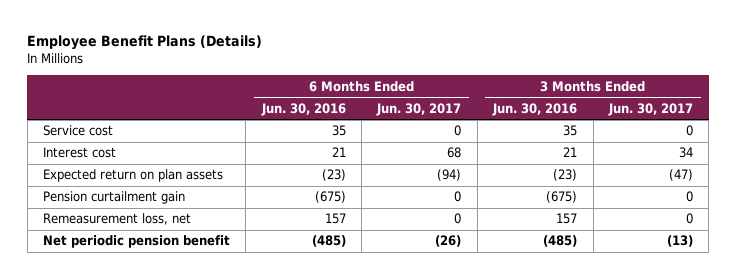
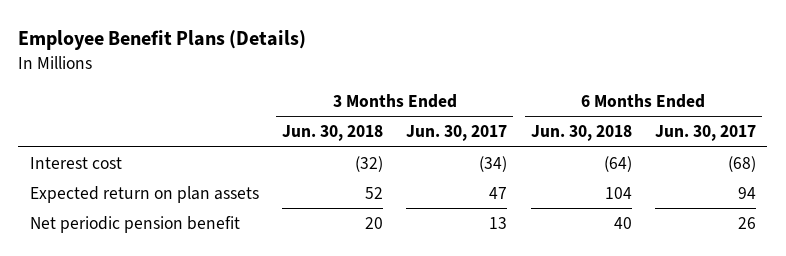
- | 6 Months Ended Jun. 30, 2016 | 6 Months Ended Jun. 30, 2017 | 3 Months Ended Jun. 30, 2016 | 3 Months Ended Jun. 30, 2017
+ | 3 Months Ended Jun. 30, 2018 | 3 Months Ended Jun. 30, 2017 | 6 Months Ended Jun. 30, 2018 | 6 Months Ended Jun. 30, 2017
- Service cost | 35 | 0 | 35 | 0
- Interest cost | 21 | 68 | 21 | 34
- Expected return on plan assets | (23) | (94) | (23) | (47)
- Pension curtailment gain | (675) | 0 | (675) | 0
- Remeasurement loss, net | 157 | 0 | 157 | 0
- Net periodic pension benefit | (485) | (26) | (485) | (13)
+ Interest cost | (32) | (34) | (64) | (68)
+ Expected return on plan assets | 52 | 47 | 104 | 94
+ Net periodic pension benefit | 20 | 13 | 40 | 26

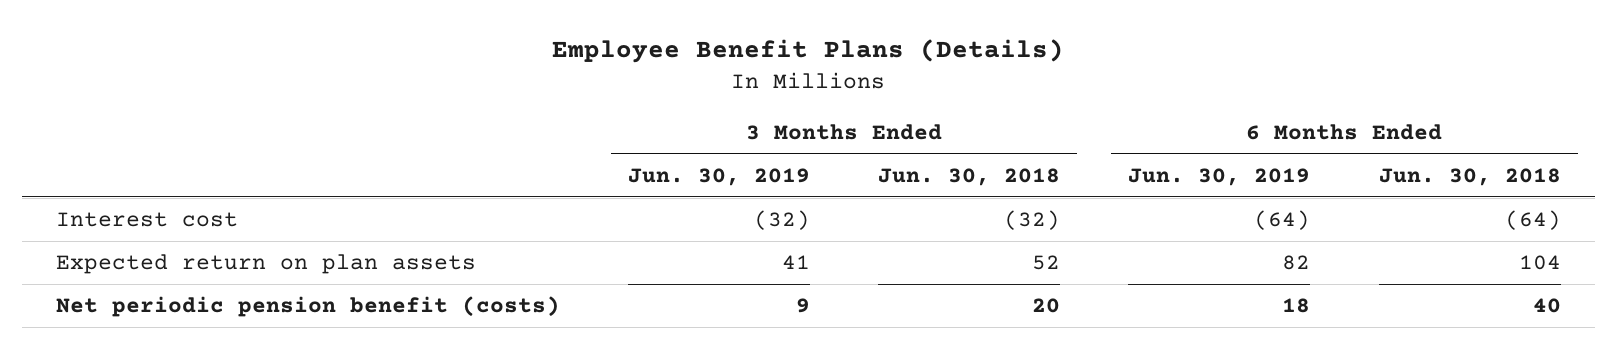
- | 3 Months Ended Jun. 30, 2018 | 3 Months Ended Jun. 30, 2017 | 6 Months Ended Jun. 30, 2018 | 6 Months Ended Jun. 30, 2017
+ | 3 Months Ended Jun. 30, 2019 | 3 Months Ended Jun. 30, 2018 | 6 Months Ended Jun. 30, 2019 | 6 Months Ended Jun. 30, 2018
- Net periodic pension benefit | 20 | 13 | 40 | 26
+ Net periodic pension benefit (costs) | 9 | 20 | 18 | 40

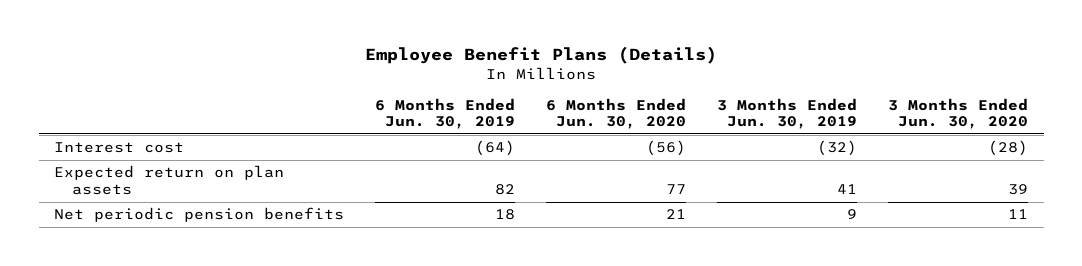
- | 3 Months Ended Jun. 30, 2019 | 3 Months Ended Jun. 30, 2018 | 6 Months Ended Jun. 30, 2019 | 6 Months Ended Jun. 30, 2018
+ | 6 Months Ended Jun. 30, 2019 | 6 Months Ended Jun. 30, 2020 | 3 Months Ended Jun. 30, 2019 | 3 Months Ended Jun. 30, 2020
- Net periodic pension benefit (costs) | 9 | 20 | 18 | 40
+ Net periodic pension benefits | 18 | 21 | 9 | 11

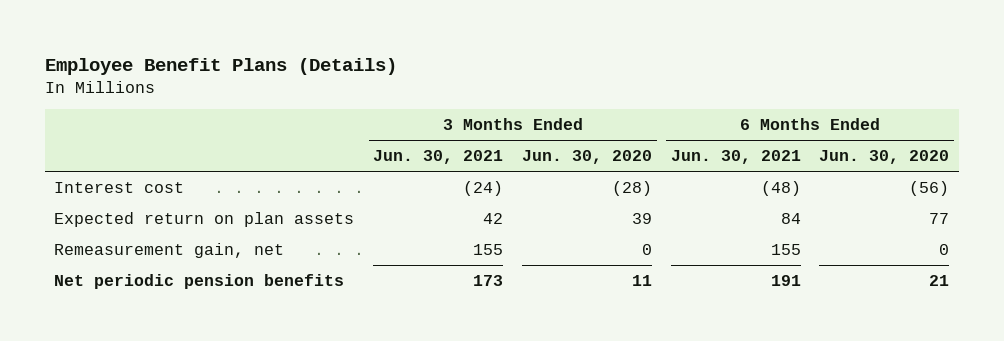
- | 6 Months Ended Jun. 30, 2019 | 6 Months Ended Jun. 30, 2020 | 3 Months Ended Jun. 30, 2019 | 3 Months Ended Jun. 30, 2020
+ | 3 Months Ended Jun. 30, 2021 | 3 Months Ended Jun. 30, 2020 | 6 Months Ended Jun. 30, 2021 | 6 Months Ended Jun. 30, 2020
+ Remeasurement gain, net | 155 | 0 | 155 | 0

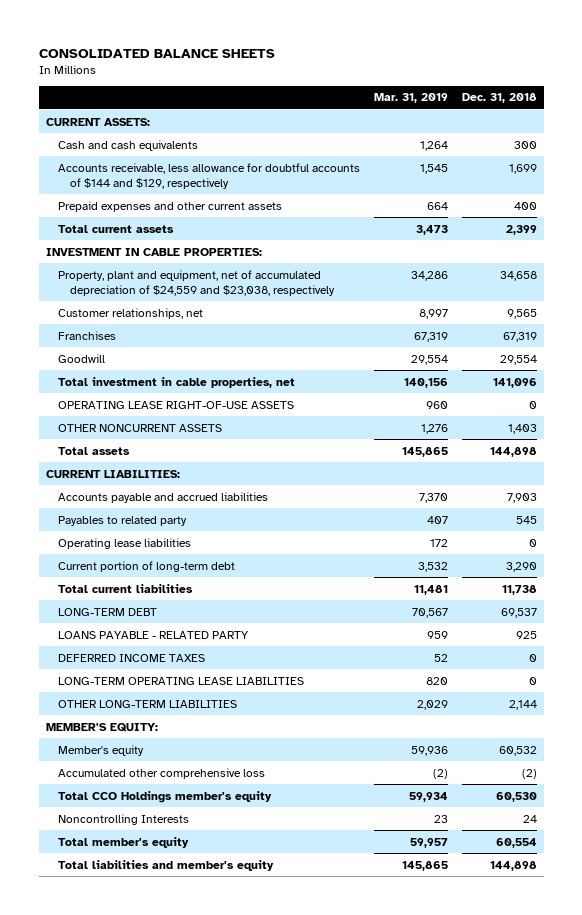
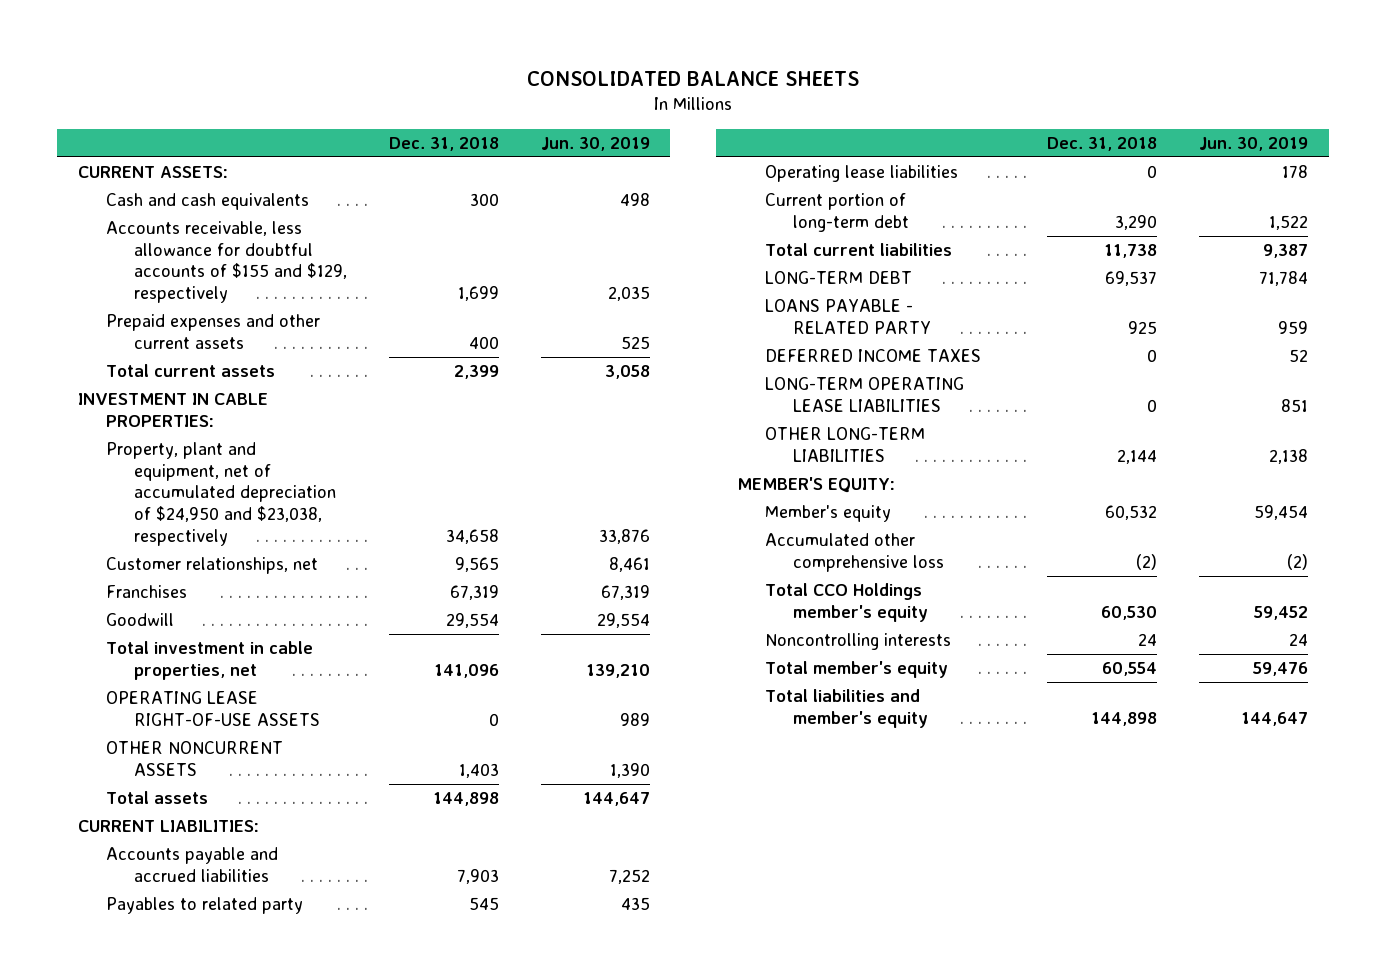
- | Mar. 31, 2019 | Dec. 31, 2018
+ | Dec. 31, 2018 | Jun. 30, 2019
- Accounts receivable, less allowance for doubtful accounts of $144 and $129, respectively | 1,545 | 1,699
+ Accounts receivable, less allowance for doubtful accounts of $155 and $129, respectively | 1,699 | 2,035
- Property, plant and equipment, net of accumulated depreciation of $24,559 and $23,038, respectively | 34,286 | 34,658
+ Property, plant and equipment, net of accumulated depreciation of $24,950 and $23,038, respectively | 34,658 | 33,876
- Noncontrolling Interests | 23 | 24
+ Noncontrolling interests | 24 | 24

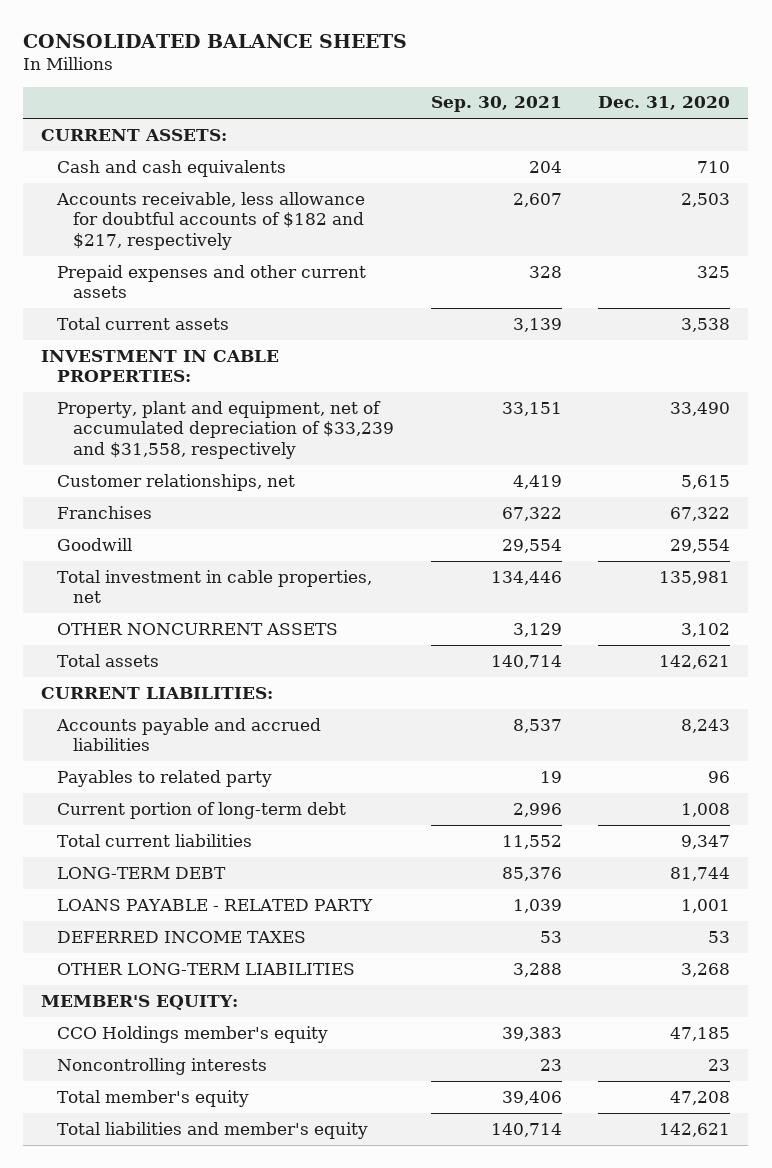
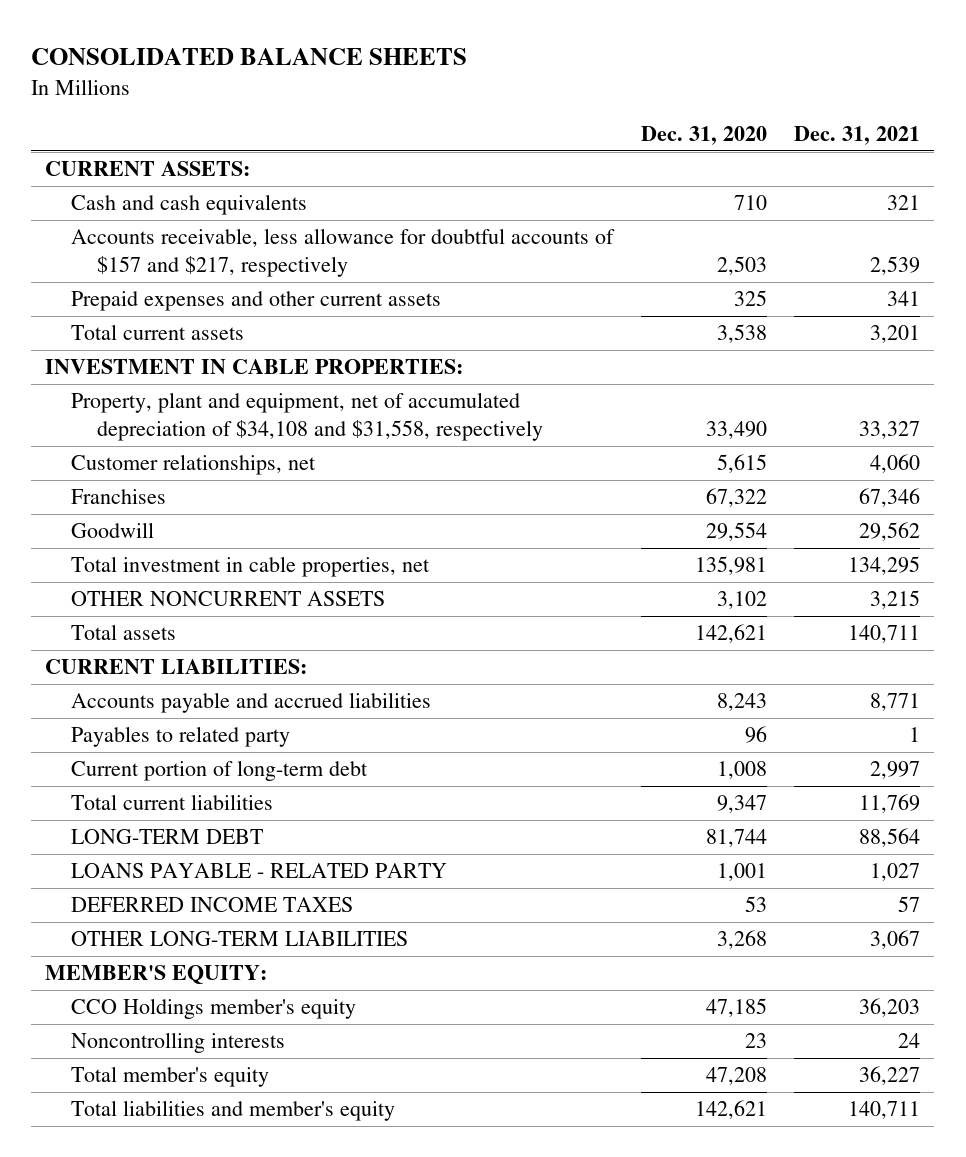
- | Sep. 30, 2021 | Dec. 31, 2020
+ | Dec. 31, 2020 | Dec. 31, 2021
- Accounts receivable, less allowance for doubtful accounts of $182 and $217, respectively | 2,607 | 2,503
+ Accounts receivable, less allowance for doubtful accounts of $157 and $217, respectively | 2,503 | 2,539
- Property, plant and equipment, net of accumulated depreciation of $33,239 and $31,558, respectively | 33,151 | 33,490
+ Property, plant and equipment, net of accumulated depreciation of $34,108 and $31,558, respectively | 33,490 | 33,327

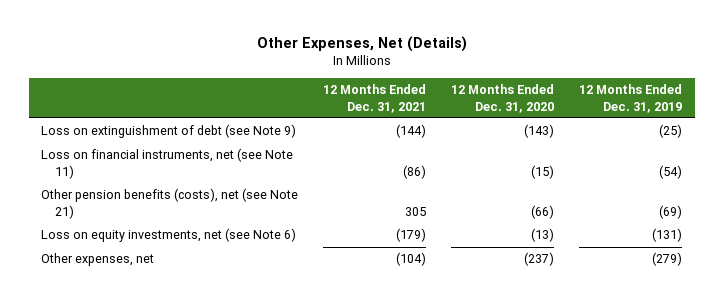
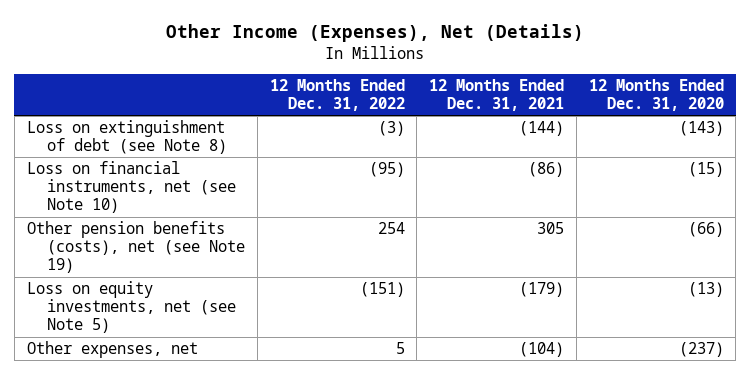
- Other Expenses, Net (Details)
+ Other Income (Expenses), Net (Details)
- | 12 Months Ended Dec. 31, 2021 | 12 Months Ended Dec. 31, 2020 | 12 Months Ended Dec. 31, 2019
+ | 12 Months Ended Dec. 31, 2022 | 12 Months Ended Dec. 31, 2021 | 12 Months Ended Dec. 31, 2020
- Loss on extinguishment of debt (see Note 9) | (144) | (143) | (25)
- Loss on financial instruments, net (see Note 11) | (86) | (15) | (54)
- Other pension benefits (costs), net (see Note 21) | 305 | (66) | (69)
- Loss on equity investments, net (see Note 6) | (179) | (13) | (131)
+ Loss on extinguishment of debt (see Note 8) | (3) | (144) | (143)
+ Loss on financial instruments, net (see Note 10) | (95) | (86) | (15)
+ Other pension benefits (costs), net (see Note 19) | 254 | 305 | (66)
+ Loss on equity investments, net (see Note 5) | (151) | (179) | (13)

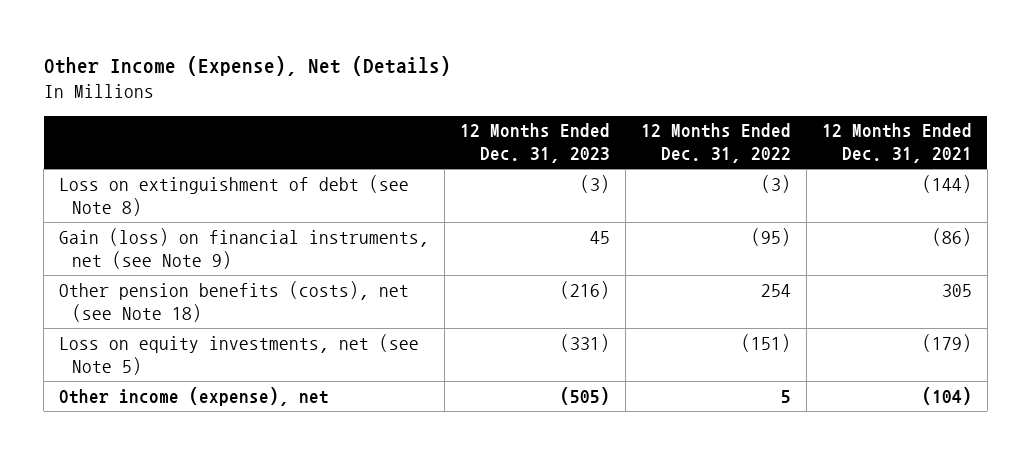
- Other Income (Expenses), Net (Details)
+ Other Income (Expense), Net (Details)
- | 12 Months Ended Dec. 31, 2022 | 12 Months Ended Dec. 31, 2021 | 12 Months Ended Dec. 31, 2020
+ | 12 Months Ended Dec. 31, 2023 | 12 Months Ended Dec. 31, 2022 | 12 Months Ended Dec. 31, 2021
- Loss on financial instruments, net (see Note 10) | (95) | (86) | (15)
- Other pension benefits (costs), net (see Note 19) | 254 | 305 | (66)
+ Gain (loss) on financial instruments, net (see Note 9) | 45 | (95) | (86)
+ Other pension benefits (costs), net (see Note 18) | (216) | 254 | 305
- Other expenses, net | 5 | (104) | (237)
+ Other income (expense), net | (505) | 5 | (104)

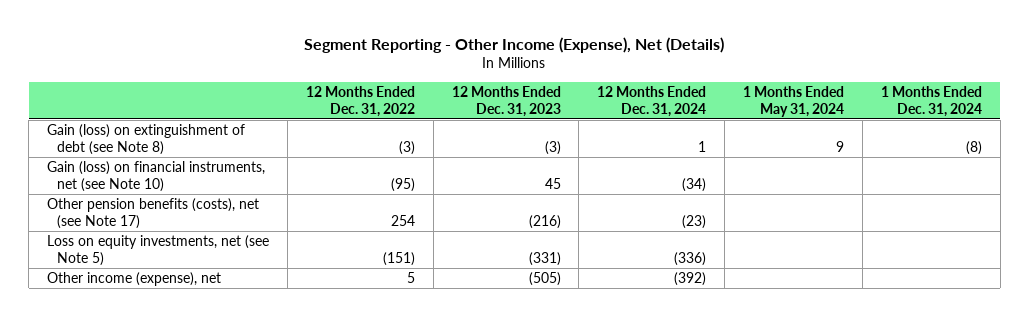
- Other Income (Expense), Net (Details)
+ Segment Reporting - Other Income (Expense), Net (Details)
- | 12 Months Ended Dec. 31, 2023 | 12 Months Ended Dec. 31, 2022 | 12 Months Ended Dec. 31, 2021
+ | 12 Months Ended Dec. 31, 2022 | 12 Months Ended Dec. 31, 2023 | 12 Months Ended Dec. 31, 2024 | 1 Months Ended May 31, 2024 | 1 Months Ended Dec. 31, 2024
- Loss on extinguishment of debt (see Note 8) | (3) | (3) | (144)
- Gain (loss) on financial instruments, net (see Note 9) | 45 | (95) | (86)
- Other pension benefits (costs), net (see Note 18) | (216) | 254 | 305
+ Gain (loss) on extinguishment of debt (see Note 8) | (3) | (3) | 1 | 9 | (8)
+ Gain (loss) on financial instruments, net (see Note 10) | (95) | 45 | (34) | |
+ Other pension benefits (costs), net (see Note 17) | 254 | (216) | (23) | |

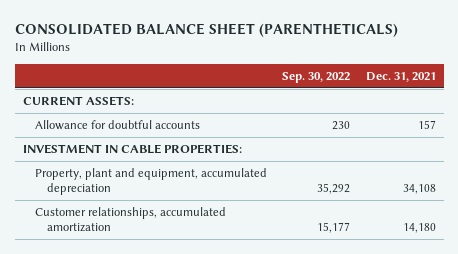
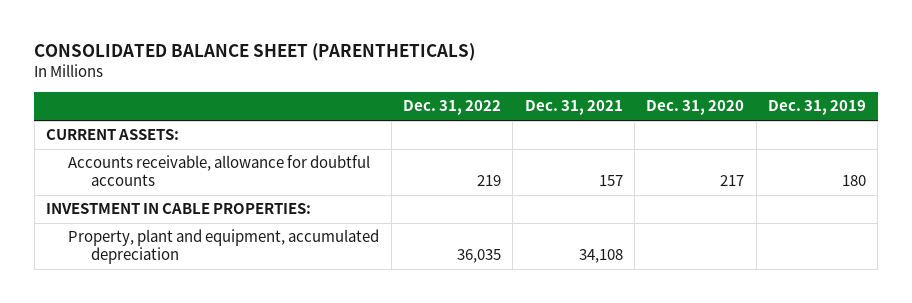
- | Sep. 30, 2022 | Dec. 31, 2021
+ | Dec. 31, 2022 | Dec. 31, 2021 | Dec. 31, 2020 | Dec. 31, 2019
- Allowance for doubtful accounts | 230 | 157
+ Accounts receivable, allowance for doubtful accounts | 219 | 157 | 217 | 180
- Customer relationships, accumulated amortization | 15,177 | 14,180

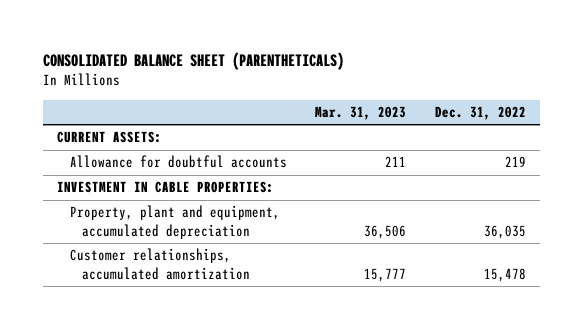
- | Dec. 31, 2022 | Dec. 31, 2021 | Dec. 31, 2020 | Dec. 31, 2019
+ | Mar. 31, 2023 | Dec. 31, 2022
- Accounts receivable, allowance for doubtful accounts | 219 | 157 | 217 | 180
+ Allowance for doubtful accounts | 211 | 219
+ Customer relationships, accumulated amortization | 15,777 | 15,478

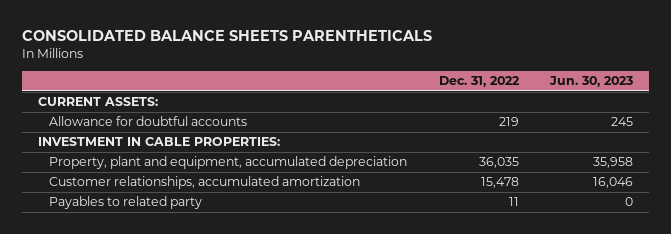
- CONSOLIDATED BALANCE SHEET (PARENTHETICALS)
+ CONSOLIDATED BALANCE SHEETS PARENTHETICALS
- | Mar. 31, 2023 | Dec. 31, 2022
+ | Dec. 31, 2022 | Jun. 30, 2023
+ Payables to related party | 11 | 0

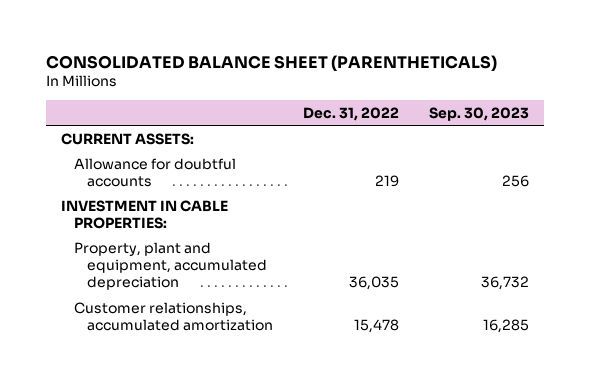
- CONSOLIDATED BALANCE SHEETS PARENTHETICALS
+ CONSOLIDATED BALANCE SHEET (PARENTHETICALS)
- | Dec. 31, 2022 | Jun. 30, 2023
+ | Dec. 31, 2022 | Sep. 30, 2023
- Payables to related party | 11 | 0

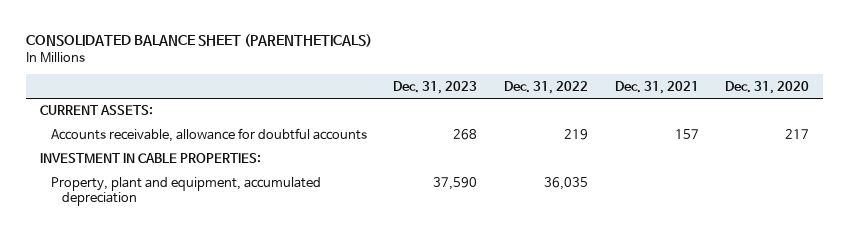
- | Dec. 31, 2022 | Sep. 30, 2023
+ | Dec. 31, 2023 | Dec. 31, 2022 | Dec. 31, 2021 | Dec. 31, 2020
- Allowance for doubtful accounts | 219 | 256
+ Accounts receivable, allowance for doubtful accounts | 268 | 219 | 157 | 217
- Customer relationships, accumulated amortization | 15,478 | 16,285

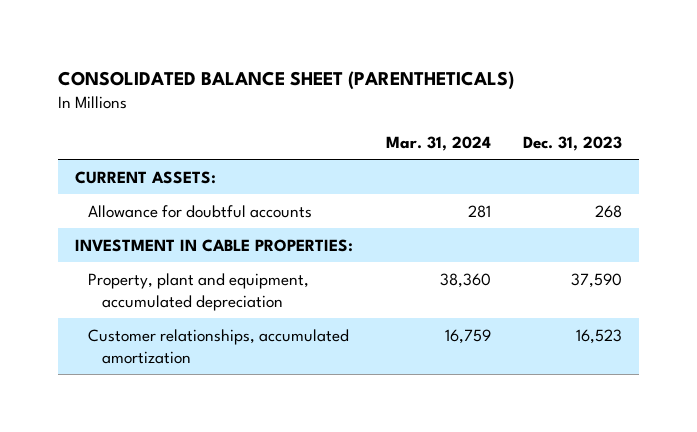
- | Dec. 31, 2023 | Dec. 31, 2022 | Dec. 31, 2021 | Dec. 31, 2020
+ | Mar. 31, 2024 | Dec. 31, 2023
- Accounts receivable, allowance for doubtful accounts | 268 | 219 | 157 | 217
+ Allowance for doubtful accounts | 281 | 268
+ Customer relationships, accumulated amortization | 16,759 | 16,523

